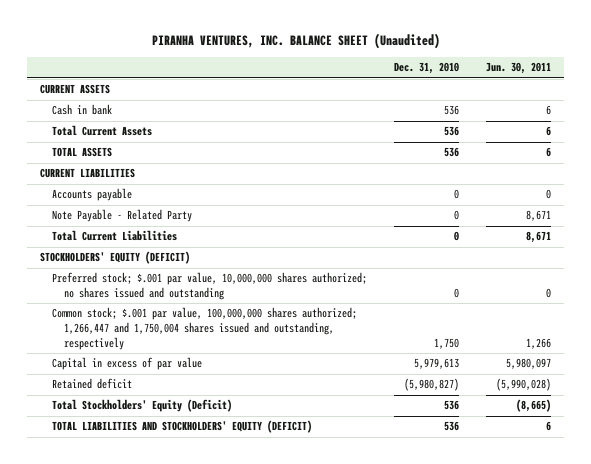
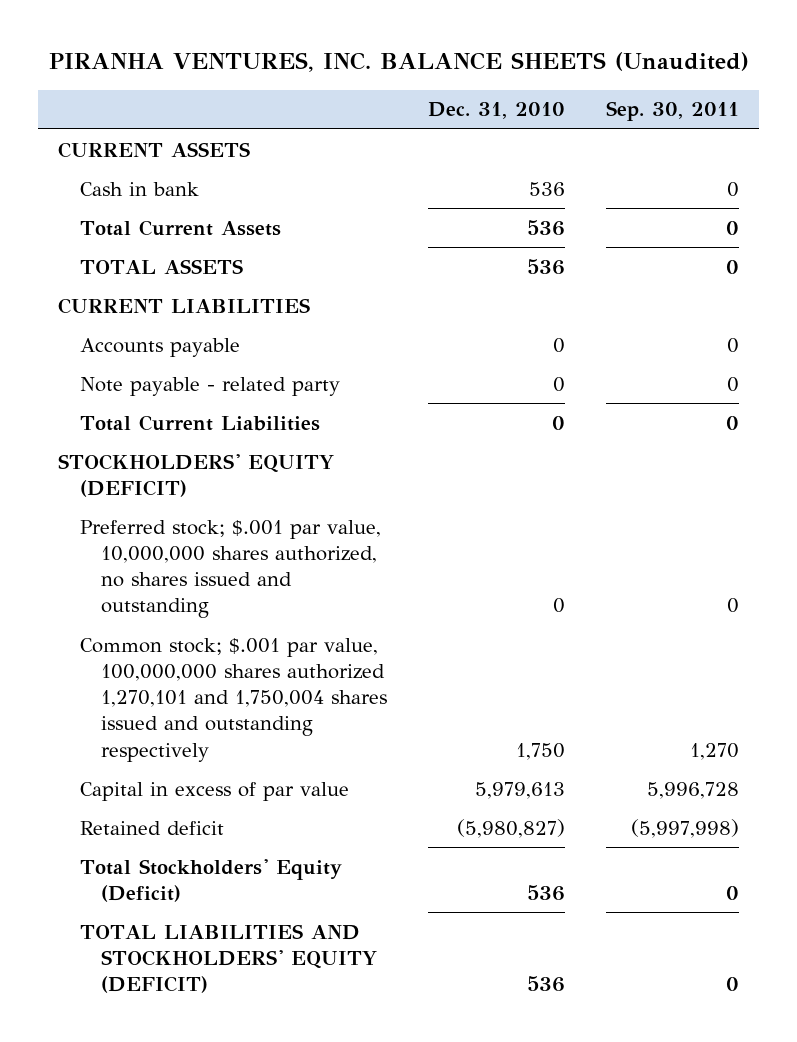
- PIRANHA VENTURES, INC. BALANCE SHEET (Unaudited)
+ PIRANHA VENTURES, INC. BALANCE SHEETS (Unaudited)
- | Dec. 31, 2010 | Jun. 30, 2011
+ | Dec. 31, 2010 | Sep. 30, 2011
- Note Payable - Related Party | 0 | 8,671
+ Note payable - related party | 0 | 0
- Preferred stock; $.001 par value, 10,000,000 shares authorized; no shares issued and outstanding | 0 | 0
- Common stock; $.001 par value, 100,000,000 shares authorized; 1,266,447 and 1,750,004 shares issued and outstanding, respectively | 1,750 | 1,266
+ Preferred stock; $.001 par value, 10,000,000 shares authorized, no shares issued and outstanding | 0 | 0
+ Common stock; $.001 par value, 100,000,000 shares authorized 1,270,101 and 1,750,004 shares issued and outstanding respectively | 1,750 | 1,270

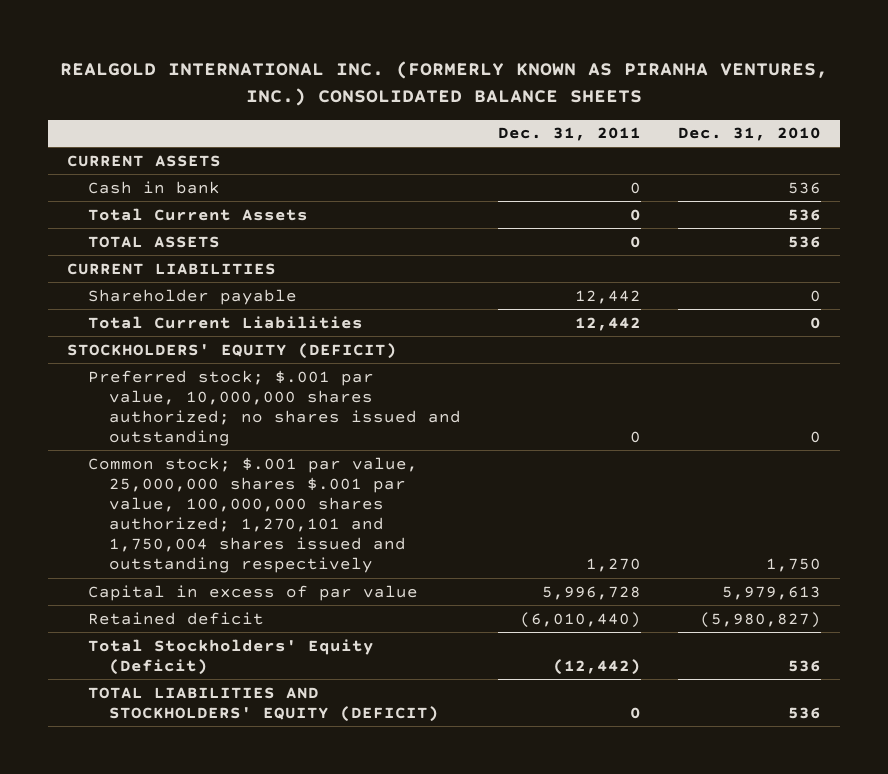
- PIRANHA VENTURES, INC. BALANCE SHEETS (Unaudited)
+ REALGOLD INTERNATIONAL INC. (FORMERLY KNOWN AS PIRANHA VENTURES, INC.) CONSOLIDATED BALANCE SHEETS
- | Dec. 31, 2010 | Sep. 30, 2011
+ | Dec. 31, 2011 | Dec. 31, 2010
- Accounts payable | 0 | 0
- Note payable - related party | 0 | 0
+ Shareholder payable | 12,442 | 0
- Preferred stock; $.001 par value, 10,000,000 shares authorized, no shares issued and outstanding | 0 | 0
- Common stock; $.001 par value, 100,000,000 shares authorized 1,270,101 and 1,750,004 shares issued and outstanding respectively | 1,750 | 1,270
+ Preferred stock; $.001 par value, 10,000,000 shares authorized; no shares issued and outstanding | 0 | 0
+ Common stock; $.001 par value, 25,000,000 shares $.001 par value, 100,000,000 shares authorized; 1,270,101 and 1,750,004 shares issued and outstanding respectively | 1,270 | 1,750

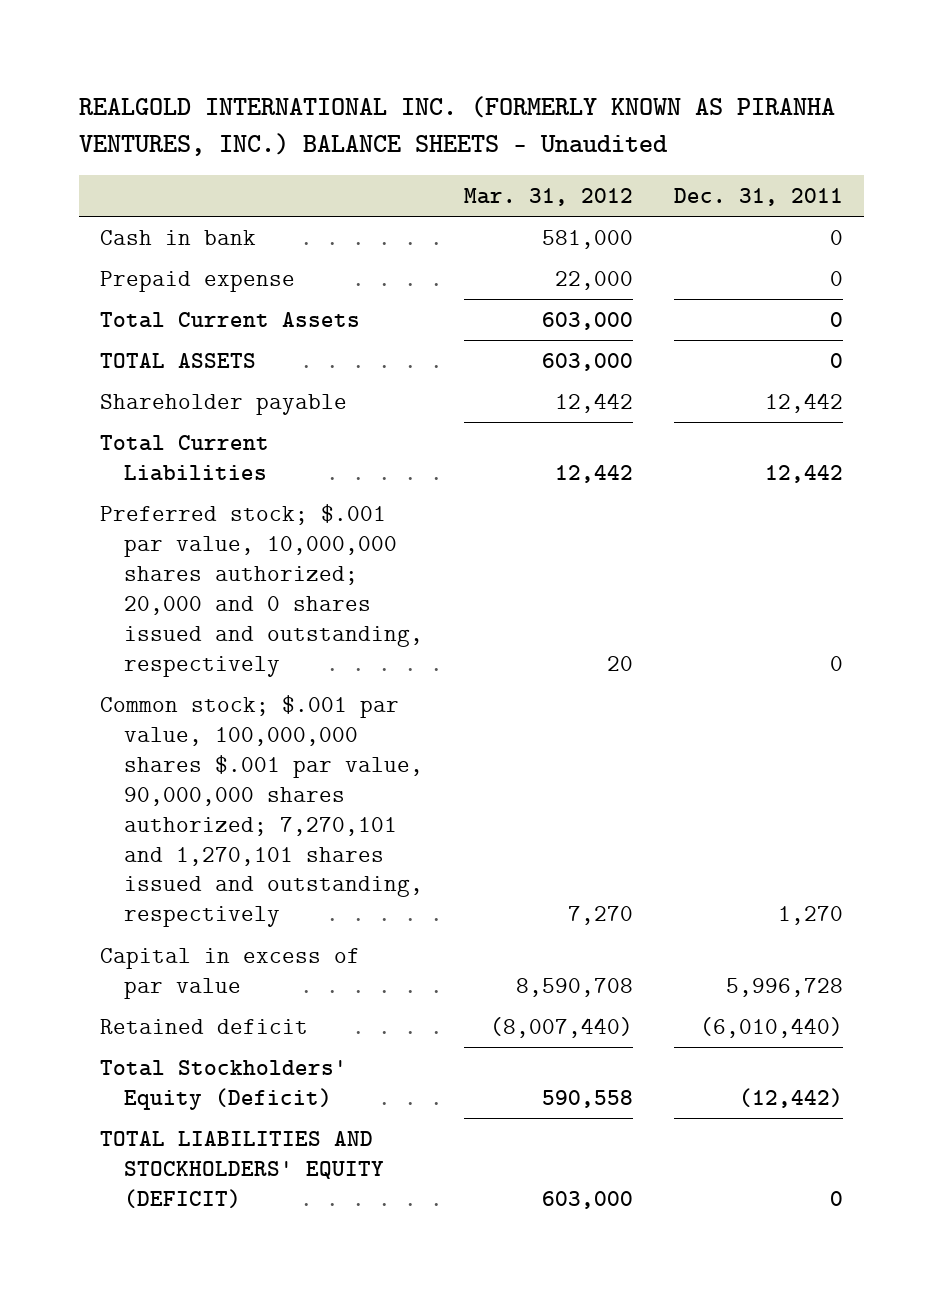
- REALGOLD INTERNATIONAL INC. (FORMERLY KNOWN AS PIRANHA VENTURES, INC.) CONSOLIDATED BALANCE SHEETS
+ REALGOLD INTERNATIONAL INC. (FORMERLY KNOWN AS PIRANHA VENTURES, INC.) BALANCE SHEETS - Unaudited
- | Dec. 31, 2011 | Dec. 31, 2010
+ | Mar. 31, 2012 | Dec. 31, 2011
- CURRENT ASSETS
+ Prepaid expense | 22,000 | 0
- CURRENT LIABILITIES
- STOCKHOLDERS' EQUITY (DEFICIT)
- Preferred stock; $.001 par value, 10,000,000 shares authorized; no shares issued and outstanding | 0 | 0
- Common stock; $.001 par value, 25,000,000 shares $.001 par value, 100,000,000 shares authorized; 1,270,101 and 1,750,004 shares issued and outstanding respectively | 1,270 | 1,750
+ Preferred stock; $.001 par value, 10,000,000 shares authorized; 20,000 and 0 shares issued and outstanding, respectively | 20 | 0
+ Common stock; $.001 par value, 100,000,000 shares $.001 par value, 90,000,000 shares authorized; 7,270,101 and 1,270,101 shares issued and outstanding, respectively | 7,270 | 1,270

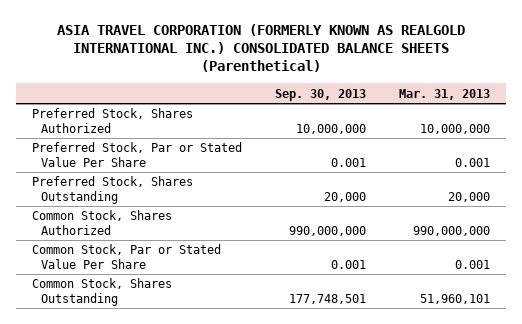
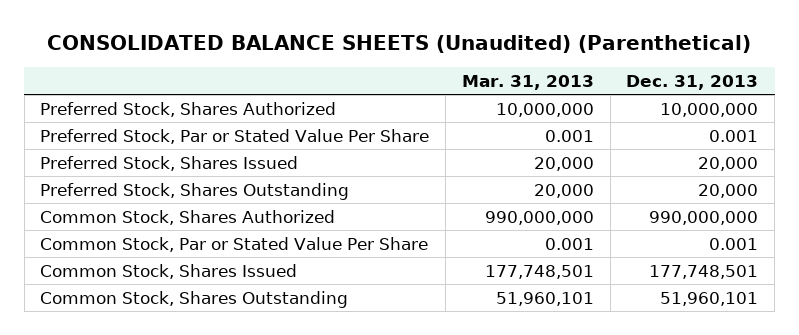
- ASIA TRAVEL CORPORATION (FORMERLY KNOWN AS REALGOLD INTERNATIONAL INC.) CONSOLIDATED BALANCE SHEETS (Parenthetical)
+ CONSOLIDATED BALANCE SHEETS (Unaudited) (Parenthetical)
- | Sep. 30, 2013 | Mar. 31, 2013
+ | Mar. 31, 2013 | Dec. 31, 2013
+ Preferred Stock, Shares Issued | 20,000 | 20,000
+ Common Stock, Shares Issued | 177,748,501 | 177,748,501

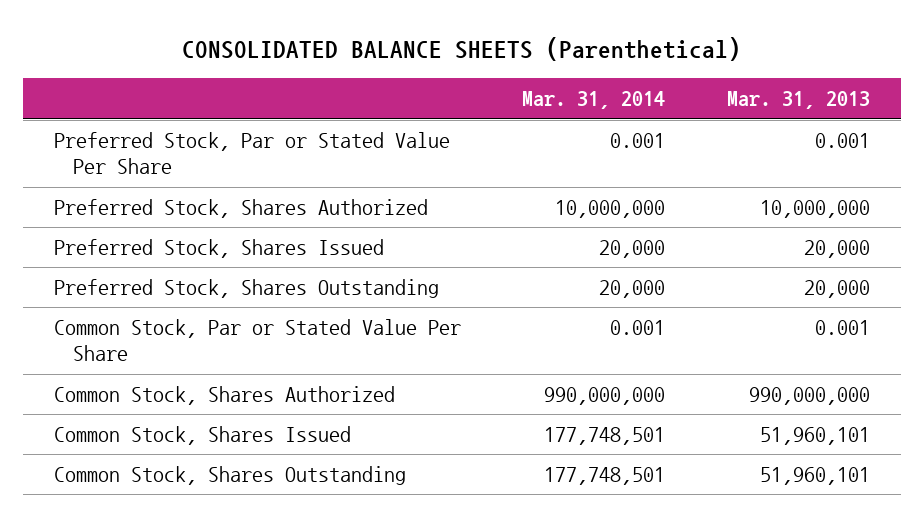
- CONSOLIDATED BALANCE SHEETS (Unaudited) (Parenthetical)
+ CONSOLIDATED BALANCE SHEETS (Parenthetical)
- | Mar. 31, 2013 | Dec. 31, 2013
+ | Mar. 31, 2014 | Mar. 31, 2013
moved down: Preferred Stock, Shares Authorized | 10,000,000 | 10,000,000
- Common Stock, Shares Issued | 177,748,501 | 177,748,501
moved down: Common Stock, Shares Authorized | 990,000,000 | 990,000,000
+ Common Stock, Shares Issued | 177,748,501 | 51,960,101

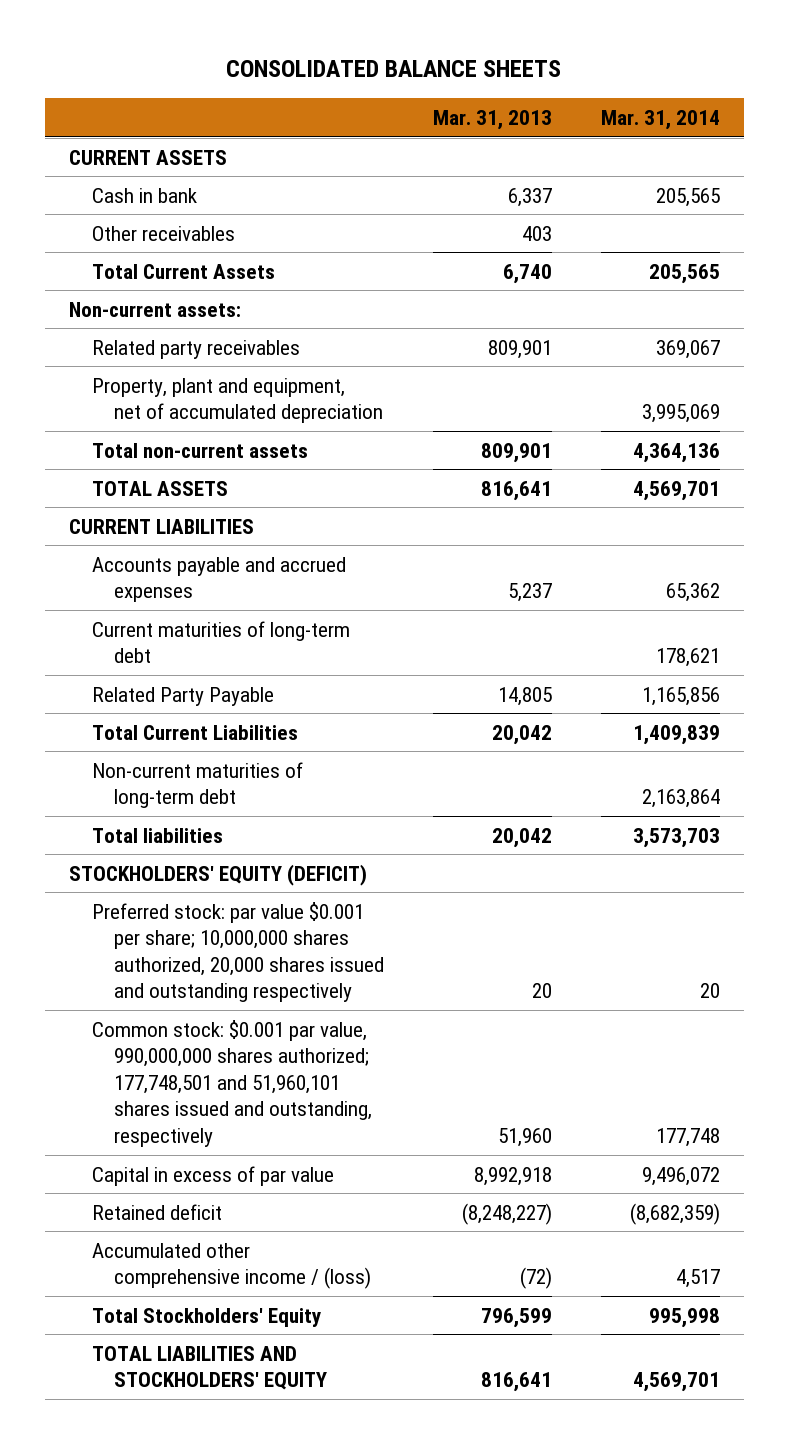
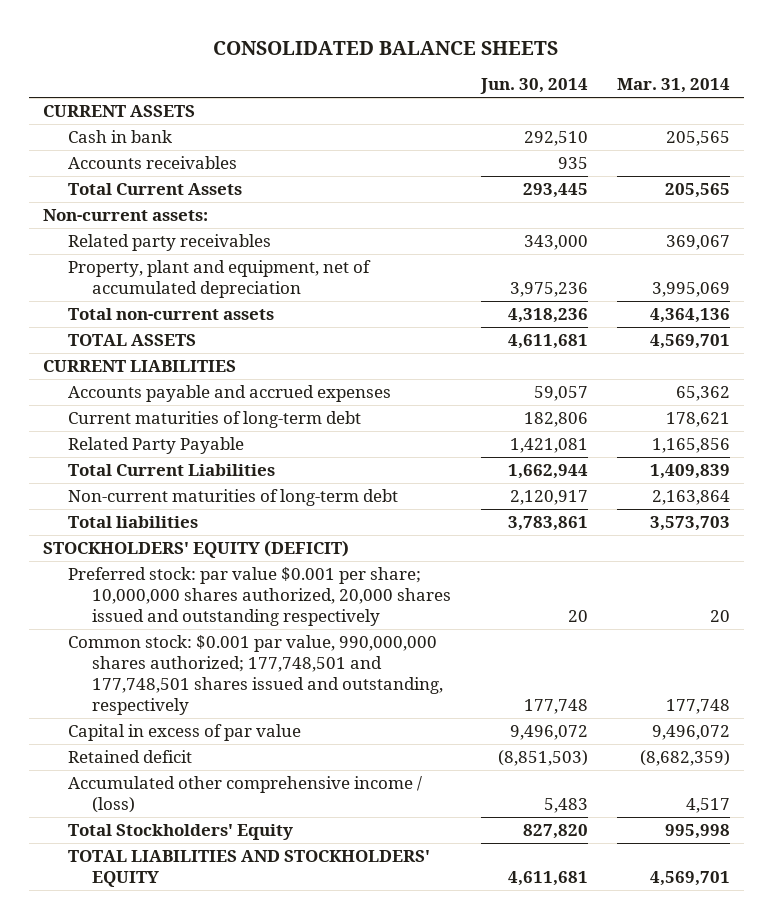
- | Mar. 31, 2013 | Mar. 31, 2014
+ | Jun. 30, 2014 | Mar. 31, 2014
- Other receivables | 403 |
+ Accounts receivables | 935 |
- Common stock: $0.001 par value, 990,000,000 shares authorized; 177,748,501 and 51,960,101 shares issued and outstanding, respectively | 51,960 | 177,748
+ Common stock: $0.001 par value, 990,000,000 shares authorized; 177,748,501 and 177,748,501 shares issued and outstanding, respectively | 177,748 | 177,748

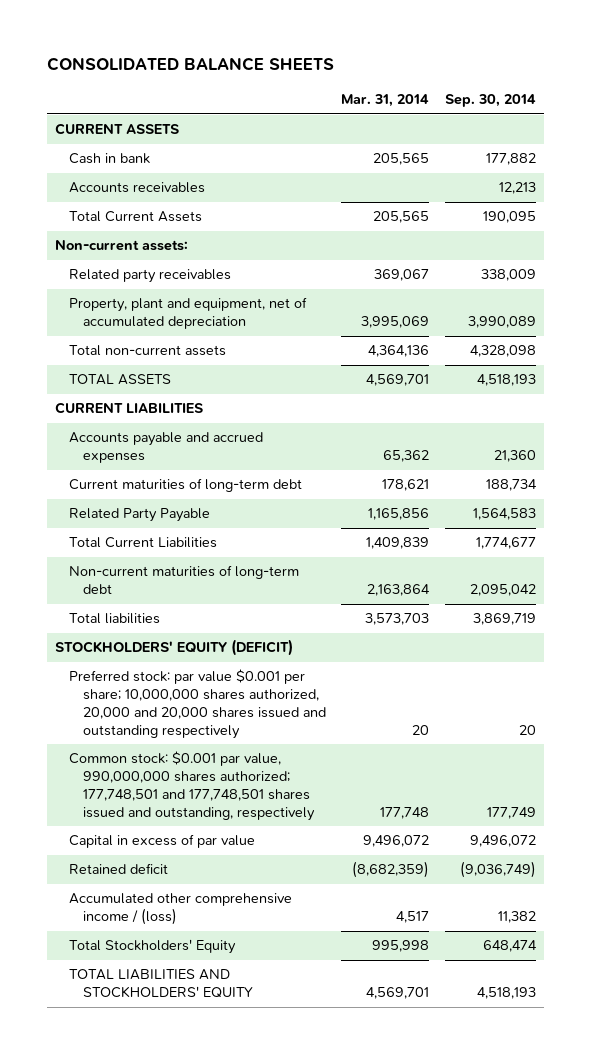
- | Jun. 30, 2014 | Mar. 31, 2014
+ | Mar. 31, 2014 | Sep. 30, 2014
- Preferred stock: par value $0.001 per share; 10,000,000 shares authorized, 20,000 shares issued and outstanding respectively | 20 | 20
+ Preferred stock: par value $0.001 per share; 10,000,000 shares authorized, 20,000 and 20,000 shares issued and outstanding respectively | 20 | 20

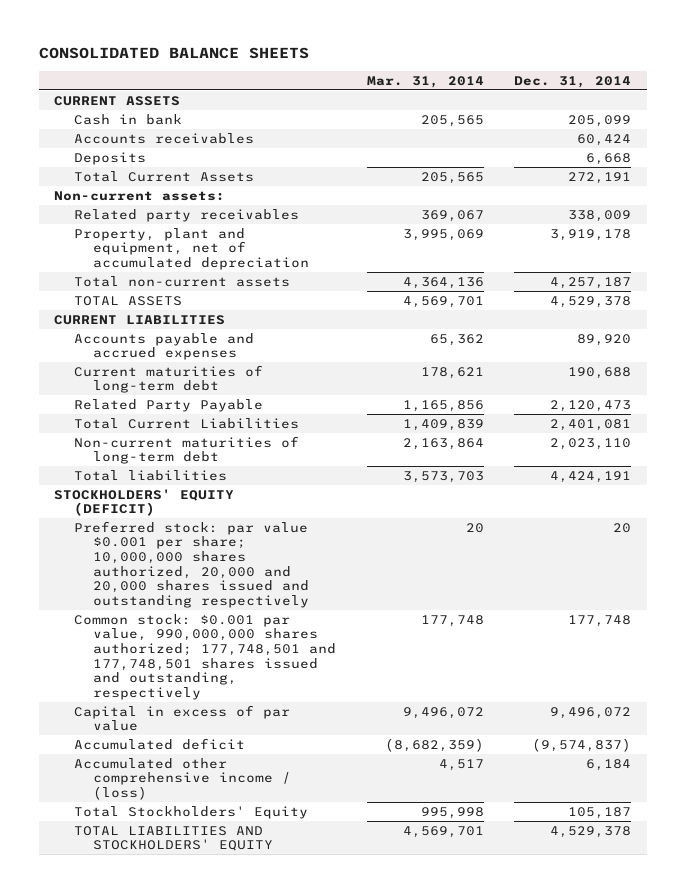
- | Mar. 31, 2014 | Sep. 30, 2014
+ | Mar. 31, 2014 | Dec. 31, 2014
+ Deposits | | 6,668
- Retained deficit | (8,682,359) | (9,036,749)
+ Accumulated deficit | (8,682,359) | (9,574,837)

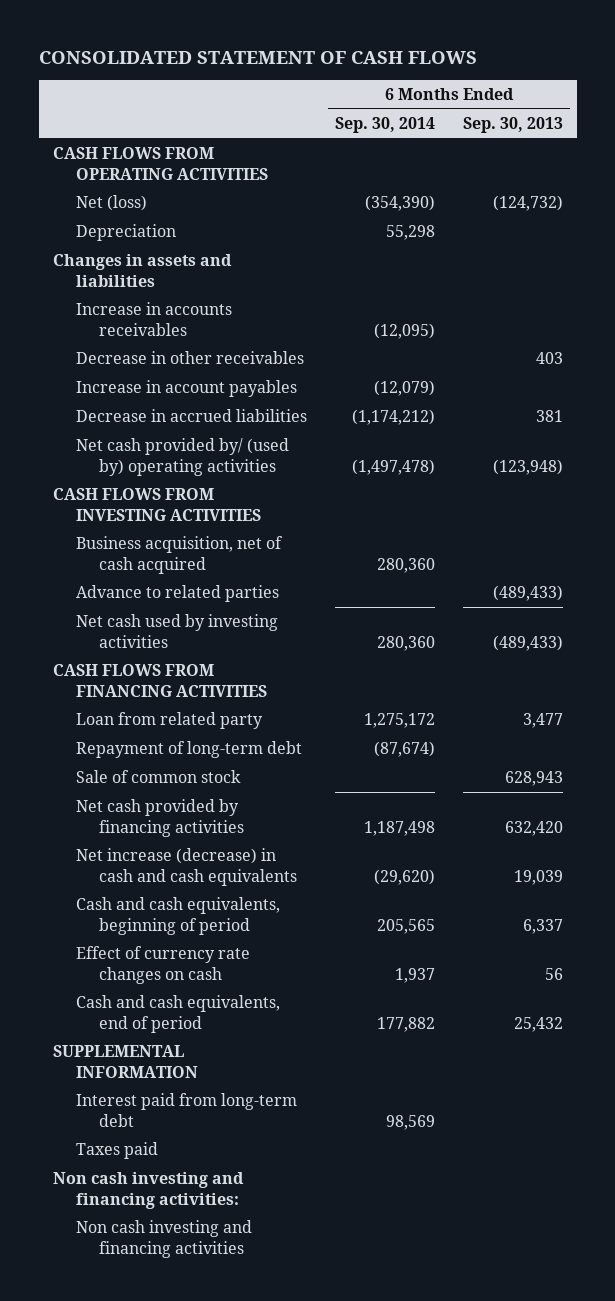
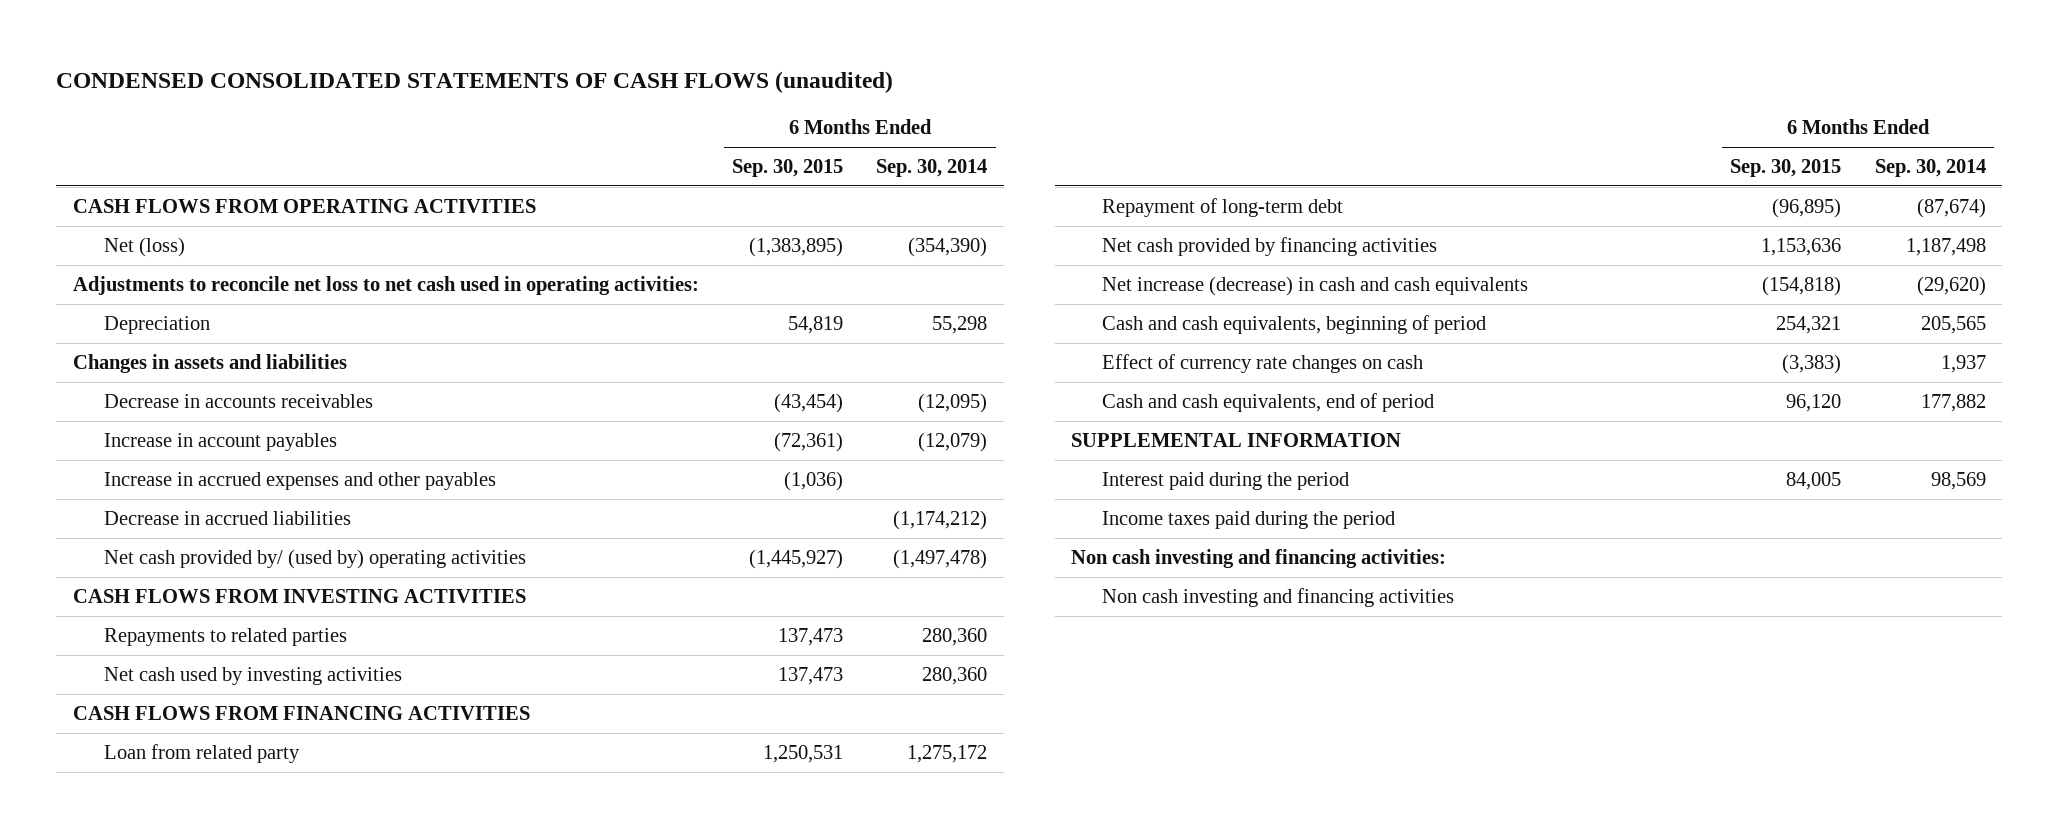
- CONSOLIDATED STATEMENT OF CASH FLOWS
+ CONDENSED CONSOLIDATED STATEMENTS OF CASH FLOWS (unaudited)
- | 6 Months Ended Sep. 30, 2014 | 6 Months Ended Sep. 30, 2013
+ | 6 Months Ended Sep. 30, 2015 | 6 Months Ended Sep. 30, 2014
+ Adjustments to reconcile net loss to net cash used in operating activities:
- Increase in accounts receivables | (12,095) |
- Decrease in other receivables | | 403
+ Decrease in accounts receivables | (43,454) | (12,095)
+ Increase in accrued expenses and other payables | (1,036) |
- Business acquisition, net of cash acquired | 280,360 |
- Advance to related parties | | (489,433)
+ Repayments to related parties | 137,473 | 280,360
- Sale of common stock | | 628,943
- Interest paid from long-term debt | 98,569 |
- Taxes paid
+ Interest paid during the period | 84,005 | 98,569
+ Income taxes paid during the period

